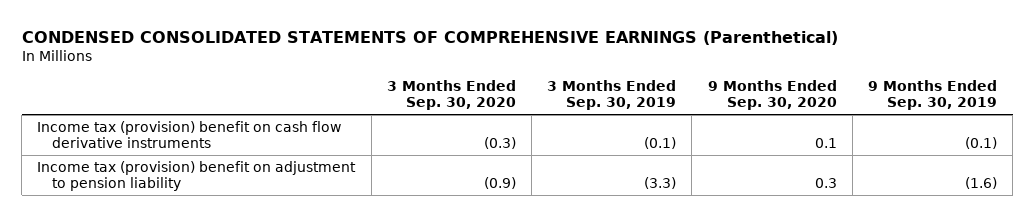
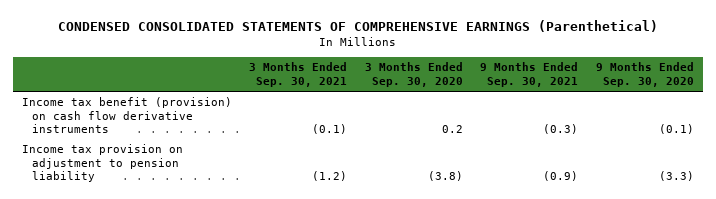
- | 3 Months Ended Sep. 30, 2020 | 3 Months Ended Sep. 30, 2019 | 9 Months Ended Sep. 30, 2020 | 9 Months Ended Sep. 30, 2019
+ | 3 Months Ended Sep. 30, 2021 | 3 Months Ended Sep. 30, 2020 | 9 Months Ended Sep. 30, 2021 | 9 Months Ended Sep. 30, 2020
- Income tax (provision) benefit on cash flow derivative instruments | (0.3) | (0.1) | 0.1 | (0.1)
- Income tax (provision) benefit on adjustment to pension liability | (0.9) | (3.3) | 0.3 | (1.6)
+ Income tax benefit (provision) on cash flow derivative instruments | (0.1) | 0.2 | (0.3) | (0.1)
+ Income tax provision on adjustment to pension liability | (1.2) | (3.8) | (0.9) | (3.3)

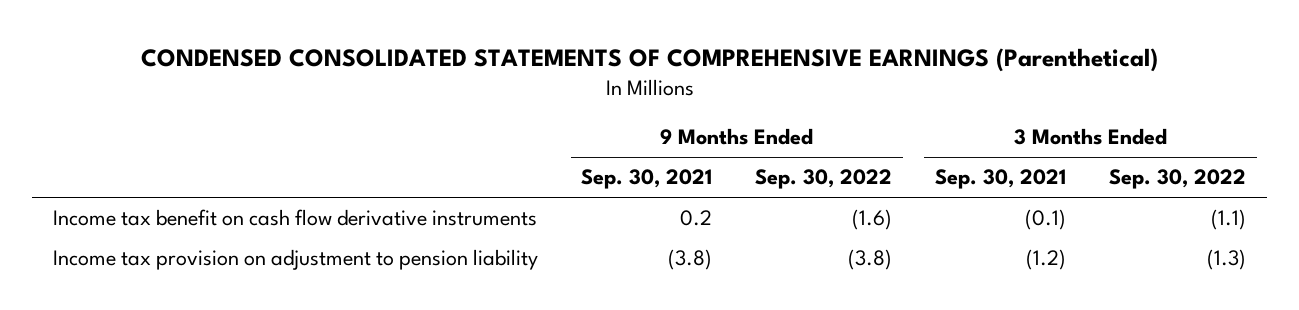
- | 3 Months Ended Sep. 30, 2021 | 3 Months Ended Sep. 30, 2020 | 9 Months Ended Sep. 30, 2021 | 9 Months Ended Sep. 30, 2020
+ | 9 Months Ended Sep. 30, 2021 | 9 Months Ended Sep. 30, 2022 | 3 Months Ended Sep. 30, 2021 | 3 Months Ended Sep. 30, 2022
- Income tax benefit (provision) on cash flow derivative instruments | (0.1) | 0.2 | (0.3) | (0.1)
- Income tax provision on adjustment to pension liability | (1.2) | (3.8) | (0.9) | (3.3)
+ Income tax benefit on cash flow derivative instruments | 0.2 | (1.6) | (0.1) | (1.1)
+ Income tax provision on adjustment to pension liability | (3.8) | (3.8) | (1.2) | (1.3)

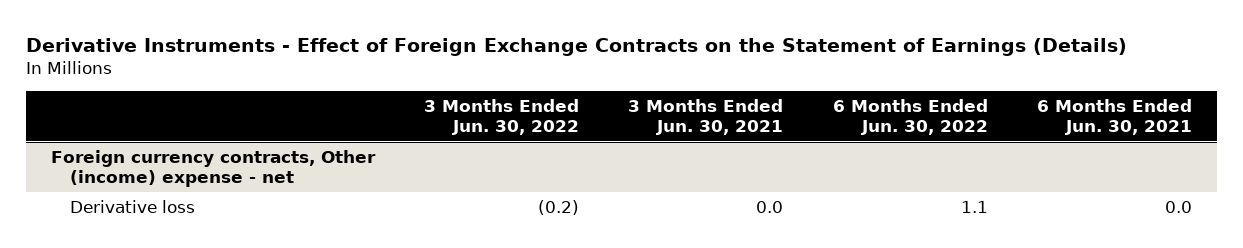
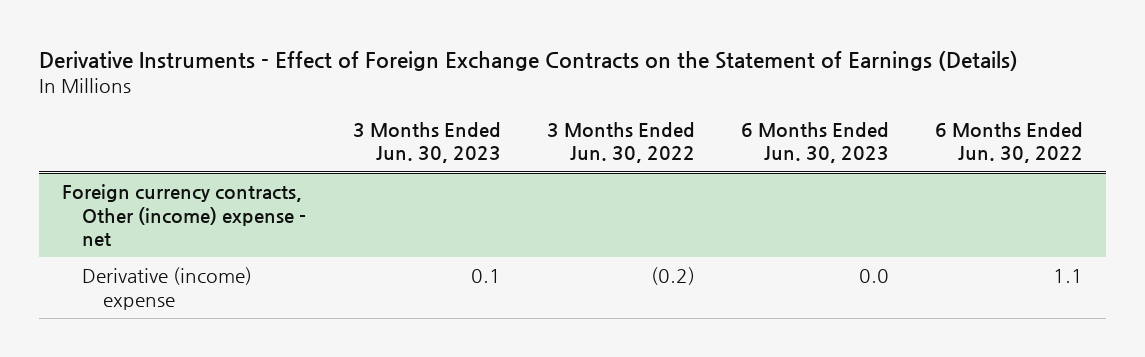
- | 3 Months Ended Jun. 30, 2022 | 3 Months Ended Jun. 30, 2021 | 6 Months Ended Jun. 30, 2022 | 6 Months Ended Jun. 30, 2021
+ | 3 Months Ended Jun. 30, 2023 | 3 Months Ended Jun. 30, 2022 | 6 Months Ended Jun. 30, 2023 | 6 Months Ended Jun. 30, 2022
@ Foreign currency contracts, Other (income) expense - net
- Derivative loss | (0.2) | 0.0 | 1.1 | 0.0
+ Derivative (income) expense | 0.1 | (0.2) | 0.0 | 1.1

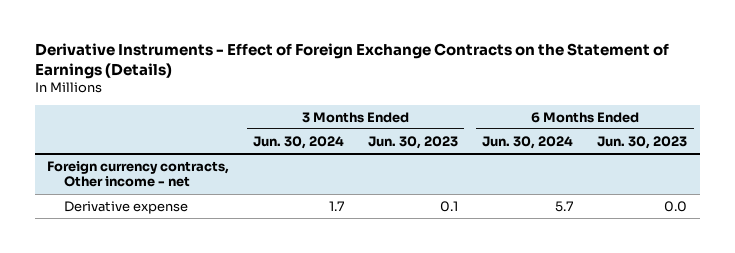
- | 3 Months Ended Jun. 30, 2023 | 3 Months Ended Jun. 30, 2022 | 6 Months Ended Jun. 30, 2023 | 6 Months Ended Jun. 30, 2022
+ | 3 Months Ended Jun. 30, 2024 | 3 Months Ended Jun. 30, 2023 | 6 Months Ended Jun. 30, 2024 | 6 Months Ended Jun. 30, 2023
- Foreign currency contracts, Other (income) expense - net
- Derivative (income) expense | 0.1 | (0.2) | 0.0 | 1.1
+ Foreign currency contracts, Other income - net
+ Derivative expense | 1.7 | 0.1 | 5.7 | 0.0

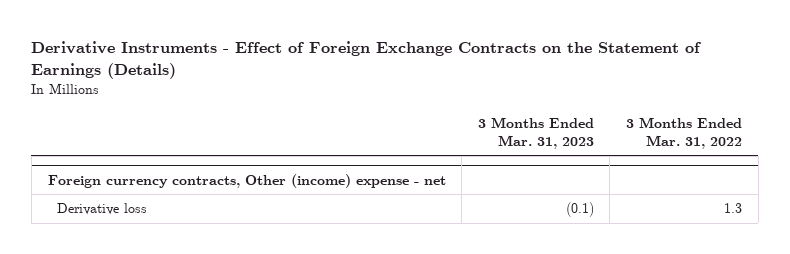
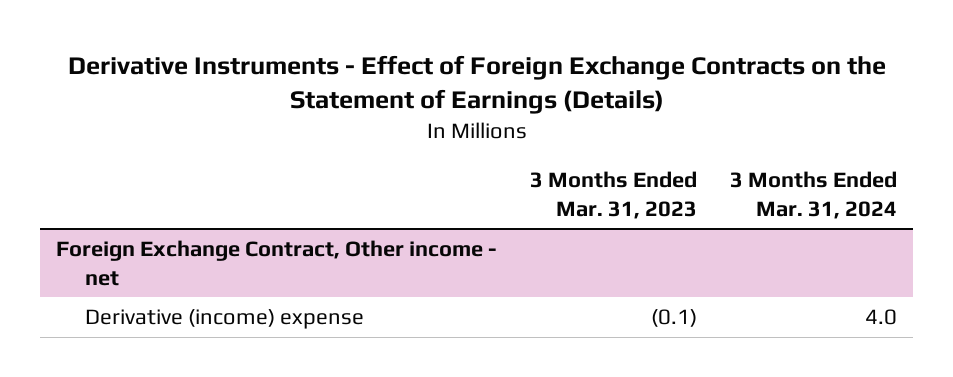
- | 3 Months Ended Mar. 31, 2023 | 3 Months Ended Mar. 31, 2022
+ | 3 Months Ended Mar. 31, 2023 | 3 Months Ended Mar. 31, 2024
- Foreign currency contracts, Other (income) expense - net
- Derivative loss | (0.1) | 1.3
+ Foreign Exchange Contract, Other income - net
+ Derivative (income) expense | (0.1) | 4.0

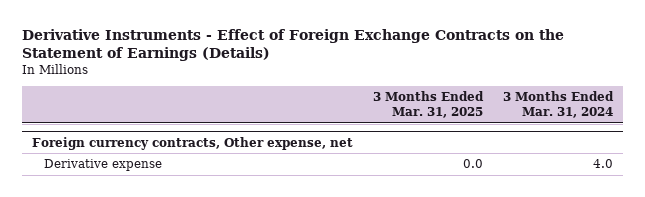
- | 3 Months Ended Mar. 31, 2023 | 3 Months Ended Mar. 31, 2024
+ | 3 Months Ended Mar. 31, 2025 | 3 Months Ended Mar. 31, 2024
- Foreign Exchange Contract, Other income - net
- Derivative (income) expense | (0.1) | 4.0
+ Foreign currency contracts, Other expense, net
+ Derivative expense | 0.0 | 4.0

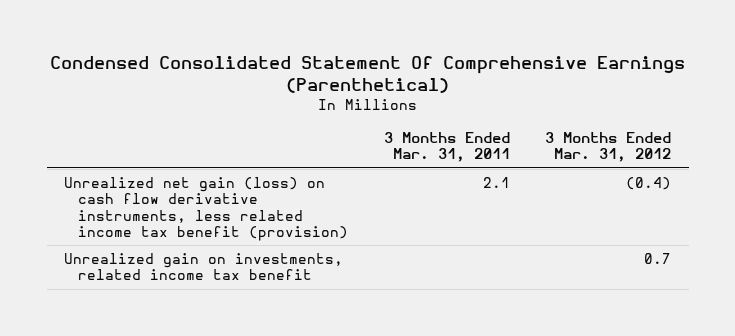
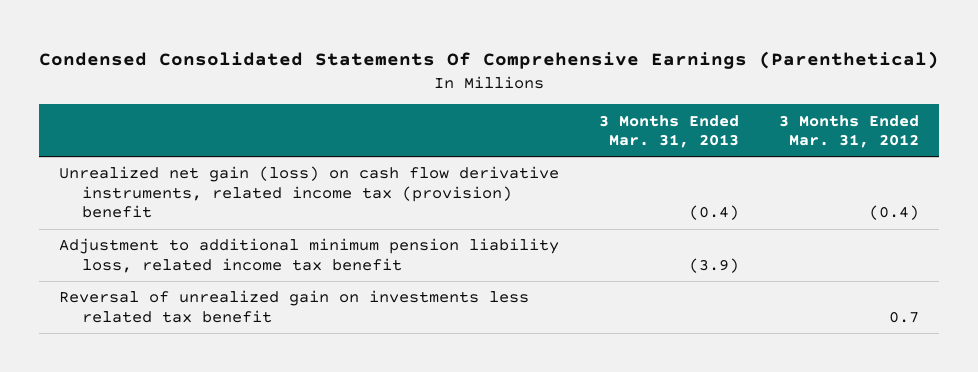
- Condensed Consolidated Statement Of Comprehensive Earnings (Parenthetical)
+ Condensed Consolidated Statements Of Comprehensive Earnings (Parenthetical)
- | 3 Months Ended Mar. 31, 2011 | 3 Months Ended Mar. 31, 2012
+ | 3 Months Ended Mar. 31, 2013 | 3 Months Ended Mar. 31, 2012
- Unrealized net gain (loss) on cash flow derivative instruments, less related income tax benefit (provision) | 2.1 | (0.4)
- Unrealized gain on investments, related income tax benefit | | 0.7
+ Unrealized net gain (loss) on cash flow derivative instruments, related income tax (provision) benefit | (0.4) | (0.4)
+ Adjustment to additional minimum pension liability loss, related income tax benefit | (3.9) |
+ Reversal of unrealized gain on investments less related tax benefit | | 0.7

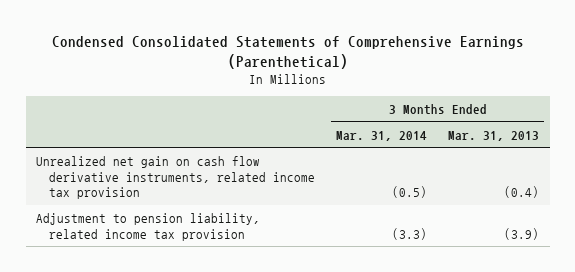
- Condensed Consolidated Statements Of Comprehensive Earnings (Parenthetical)
+ Condensed Consolidated Statements of Comprehensive Earnings (Parenthetical)
- | 3 Months Ended Mar. 31, 2013 | 3 Months Ended Mar. 31, 2012
+ | 3 Months Ended Mar. 31, 2014 | 3 Months Ended Mar. 31, 2013
- Unrealized net gain (loss) on cash flow derivative instruments, related income tax (provision) benefit | (0.4) | (0.4)
- Adjustment to additional minimum pension liability loss, related income tax benefit | (3.9) |
- Reversal of unrealized gain on investments less related tax benefit | | 0.7
+ Unrealized net gain on cash flow derivative instruments, related income tax provision | (0.5) | (0.4)
+ Adjustment to pension liability, related income tax provision | (3.3) | (3.9)

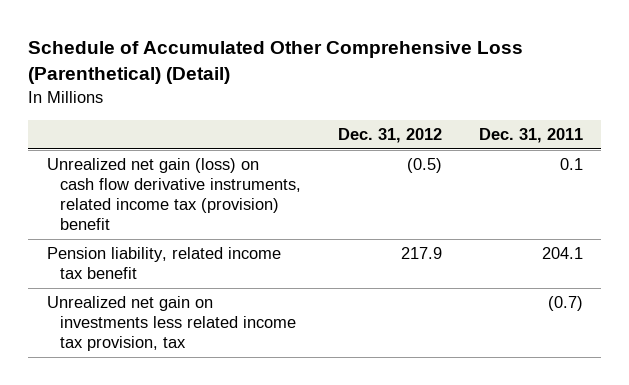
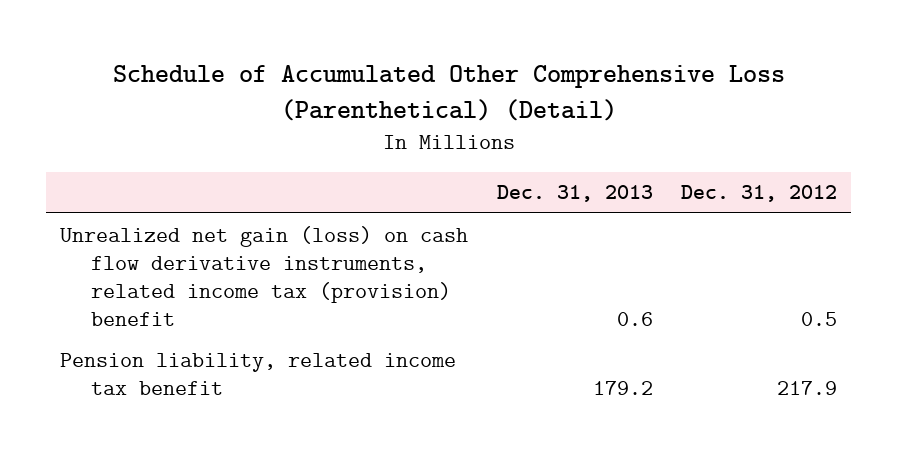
- | Dec. 31, 2012 | Dec. 31, 2011
+ | Dec. 31, 2013 | Dec. 31, 2012
- Unrealized net gain (loss) on cash flow derivative instruments, related income tax (provision) benefit | (0.5) | 0.1
+ Unrealized net gain (loss) on cash flow derivative instruments, related income tax (provision) benefit | 0.6 | 0.5
- Unrealized net gain on investments less related income tax provision, tax | | (0.7)

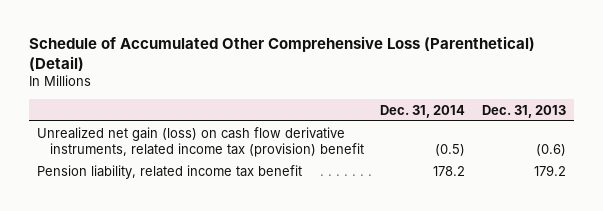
- | Dec. 31, 2013 | Dec. 31, 2012
+ | Dec. 31, 2014 | Dec. 31, 2013
- Unrealized net gain (loss) on cash flow derivative instruments, related income tax (provision) benefit | 0.6 | 0.5
+ Unrealized net gain (loss) on cash flow derivative instruments, related income tax (provision) benefit | (0.5) | (0.6)

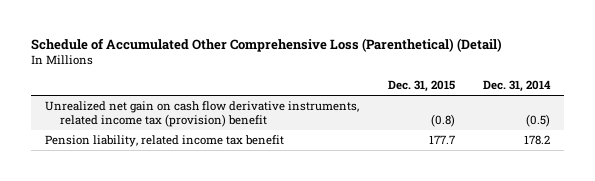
- | Dec. 31, 2014 | Dec. 31, 2013
+ | Dec. 31, 2015 | Dec. 31, 2014
- Unrealized net gain (loss) on cash flow derivative instruments, related income tax (provision) benefit | (0.5) | (0.6)
+ Unrealized net gain on cash flow derivative instruments, related income tax (provision) benefit | (0.8) | (0.5)

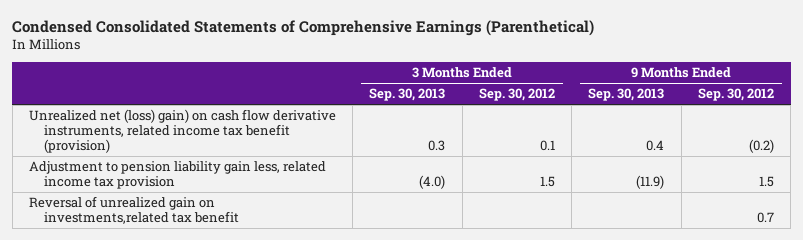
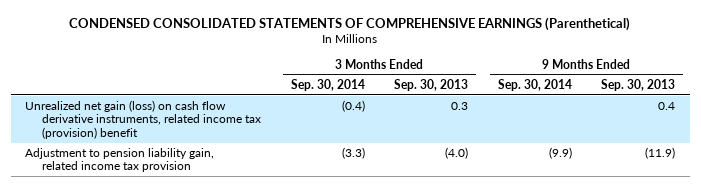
- Condensed Consolidated Statements of Comprehensive Earnings (Parenthetical)
+ CONDENSED CONSOLIDATED STATEMENTS OF COMPREHENSIVE EARNINGS (Parenthetical)
- | 3 Months Ended Sep. 30, 2013 | 3 Months Ended Sep. 30, 2012 | 9 Months Ended Sep. 30, 2013 | 9 Months Ended Sep. 30, 2012
+ | 3 Months Ended Sep. 30, 2014 | 3 Months Ended Sep. 30, 2013 | 9 Months Ended Sep. 30, 2014 | 9 Months Ended Sep. 30, 2013
- Unrealized net (loss) gain) on cash flow derivative instruments, related income tax benefit (provision) | 0.3 | 0.1 | 0.4 | (0.2)
- Adjustment to pension liability gain less, related income tax provision | (4.0) | 1.5 | (11.9) | 1.5
- Reversal of unrealized gain on investments,related tax benefit | | | | 0.7
+ Unrealized net gain (loss) on cash flow derivative instruments, related income tax (provision) benefit | (0.4) | 0.3 | | 0.4
+ Adjustment to pension liability gain, related income tax provision | (3.3) | (4.0) | (9.9) | (11.9)

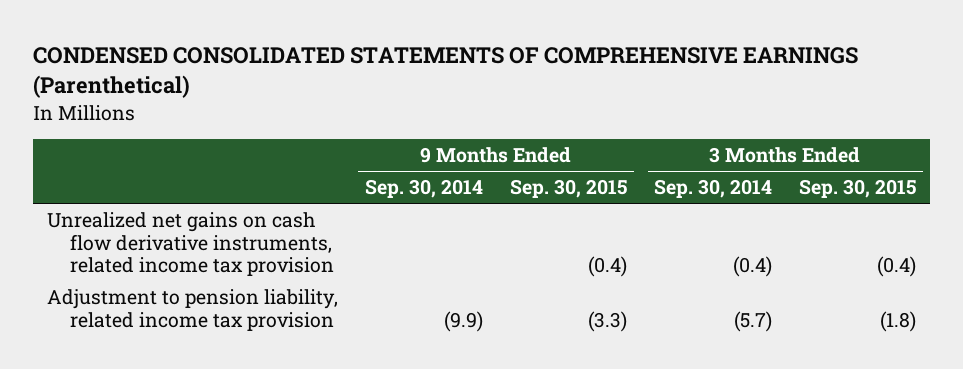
- | 3 Months Ended Sep. 30, 2014 | 3 Months Ended Sep. 30, 2013 | 9 Months Ended Sep. 30, 2014 | 9 Months Ended Sep. 30, 2013
+ | 9 Months Ended Sep. 30, 2014 | 9 Months Ended Sep. 30, 2015 | 3 Months Ended Sep. 30, 2014 | 3 Months Ended Sep. 30, 2015
- Unrealized net gain (loss) on cash flow derivative instruments, related income tax (provision) benefit | (0.4) | 0.3 | | 0.4
- Adjustment to pension liability gain, related income tax provision | (3.3) | (4.0) | (9.9) | (11.9)
+ Unrealized net gains on cash flow derivative instruments, related income tax provision | | (0.4) | (0.4) | (0.4)
+ Adjustment to pension liability, related income tax provision | (9.9) | (3.3) | (5.7) | (1.8)

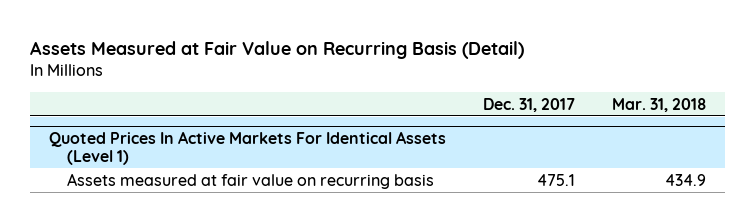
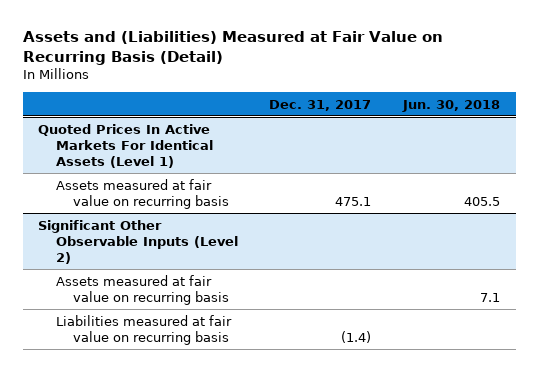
- Assets Measured at Fair Value on Recurring Basis (Detail)
+ Assets and (Liabilities) Measured at Fair Value on Recurring Basis (Detail)
- | Dec. 31, 2017 | Mar. 31, 2018
+ | Dec. 31, 2017 | Jun. 30, 2018
+ Significant Other Observable Inputs (Level 2)
+ Assets measured at fair value on recurring basis | | 7.1
+ Liabilities measured at fair value on recurring basis | (1.4) |

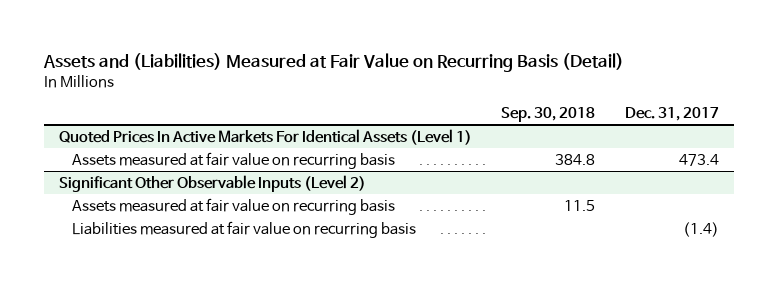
- | Dec. 31, 2017 | Jun. 30, 2018
+ | Sep. 30, 2018 | Dec. 31, 2017
@ Quoted Prices In Active Markets For Identical Assets (Level 1)
- Assets measured at fair value on recurring basis | 475.1 | 405.5
+ Assets measured at fair value on recurring basis | 384.8 | 473.4

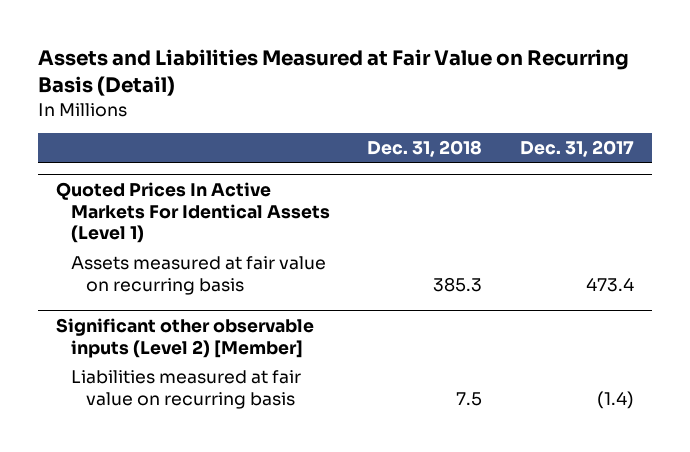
- Assets and (Liabilities) Measured at Fair Value on Recurring Basis (Detail)
+ Assets and Liabilities Measured at Fair Value on Recurring Basis (Detail)
- | Sep. 30, 2018 | Dec. 31, 2017
+ | Dec. 31, 2018 | Dec. 31, 2017
- Significant Other Observable Inputs (Level 2)
- Assets measured at fair value on recurring basis | 11.5 |
+ Significant other observable inputs (Level 2) [Member]

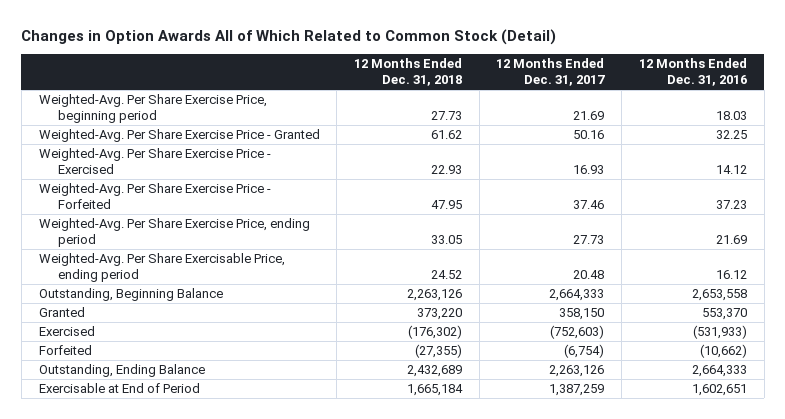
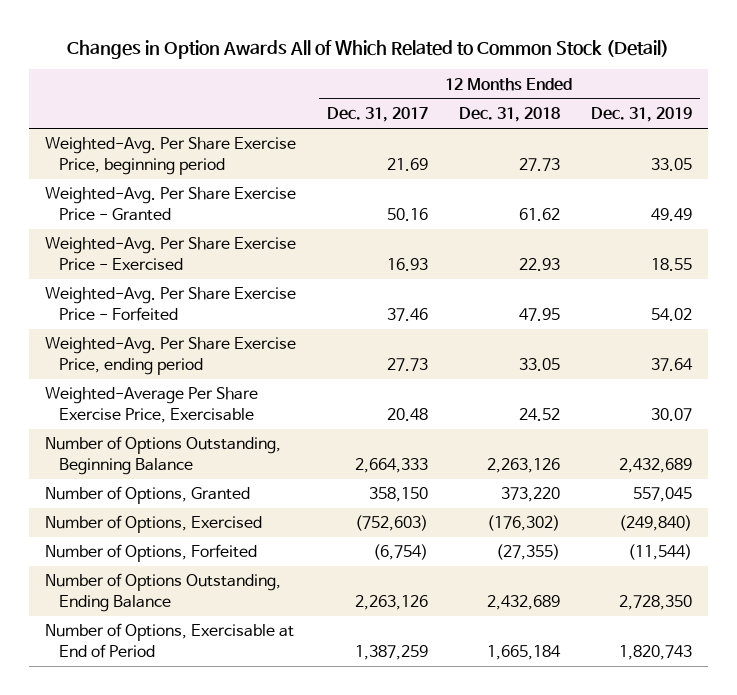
- | 12 Months Ended Dec. 31, 2018 | 12 Months Ended Dec. 31, 2017 | 12 Months Ended Dec. 31, 2016
+ | 12 Months Ended Dec. 31, 2017 | 12 Months Ended Dec. 31, 2018 | 12 Months Ended Dec. 31, 2019
- Weighted-Avg. Per Share Exercisable Price, ending period | 24.52 | 20.48 | 16.12
- Outstanding, Beginning Balance | 2,263,126 | 2,664,333 | 2,653,558
- Granted | 373,220 | 358,150 | 553,370
- Exercised | (176,302) | (752,603) | (531,933)
- Forfeited | (27,355) | (6,754) | (10,662)
- Outstanding, Ending Balance | 2,432,689 | 2,263,126 | 2,664,333
- Exercisable at End of Period | 1,665,184 | 1,387,259 | 1,602,651
+ Weighted-Average Per Share Exercise Price, Exercisable | 20.48 | 24.52 | 30.07
+ Number of Options Outstanding, Beginning Balance | 2,664,333 | 2,263,126 | 2,432,689
+ Number of Options, Granted | 358,150 | 373,220 | 557,045
+ Number of Options, Exercised | (752,603) | (176,302) | (249,840)
+ Number of Options, Forfeited | (6,754) | (27,355) | (11,544)
+ Number of Options Outstanding, Ending Balance | 2,263,126 | 2,432,689 | 2,728,350
+ Number of Options, Exercisable at End of Period | 1,387,259 | 1,665,184 | 1,820,743

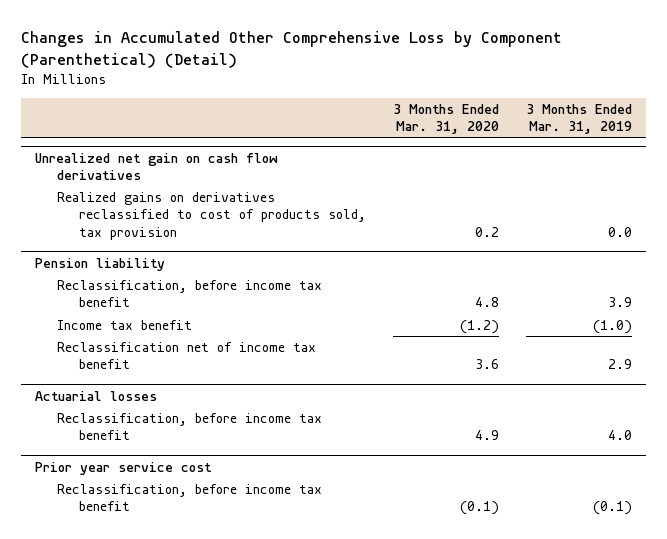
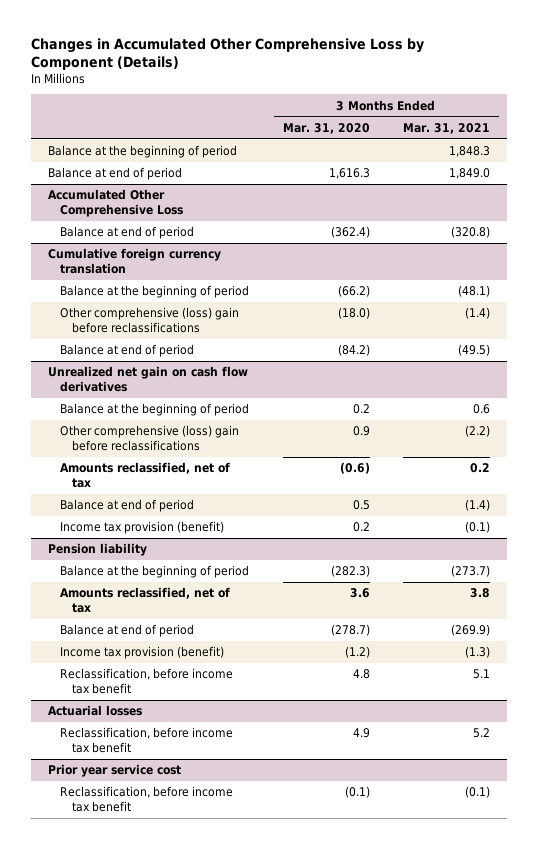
- Changes in Accumulated Other Comprehensive Loss by Component (Parenthetical) (Detail)
+ Changes in Accumulated Other Comprehensive Loss by Component (Details)
- | 3 Months Ended Mar. 31, 2020 | 3 Months Ended Mar. 31, 2019
+ | 3 Months Ended Mar. 31, 2020 | 3 Months Ended Mar. 31, 2021
+ Balance at the beginning of period | | 1,848.3
+ Balance at end of period | 1,616.3 | 1,849.0
+ Accumulated Other Comprehensive Loss
+ Balance at end of period | (362.4) | (320.8)
+ Cumulative foreign currency translation
+ Balance at the beginning of period | (66.2) | (48.1)
+ Other comprehensive (loss) gain before reclassifications | (18.0) | (1.4)
+ Balance at end of period | (84.2) | (49.5)
@ Unrealized net gain on cash flow derivatives
- Realized gains on derivatives reclassified to cost of products sold, tax provision | 0.2 | 0.0
+ Balance at the beginning of period | 0.2 | 0.6
+ Other comprehensive (loss) gain before reclassifications | 0.9 | (2.2)
+ Amounts reclassified, net of tax | (0.6) | 0.2
+ Balance at end of period | 0.5 | (1.4)
+ Income tax provision (benefit) | 0.2 | (0.1)
@ Pension liability
+ Balance at the beginning of period | (282.3) | (273.7)
+ Amounts reclassified, net of tax | 3.6 | 3.8
+ Balance at end of period | (278.7) | (269.9)
+ Income tax provision (benefit) | (1.2) | (1.3)
- Income tax benefit | (1.2) | (1.0)
- Reclassification net of income tax benefit | 3.6 | 2.9

